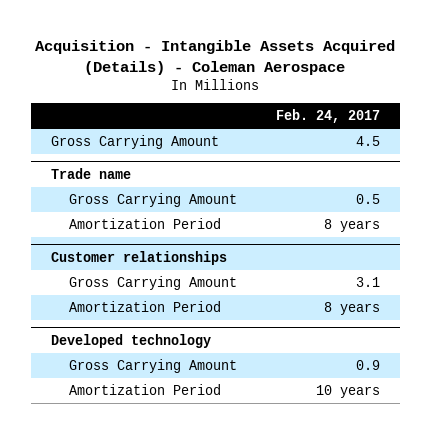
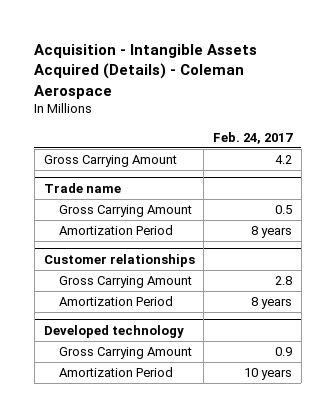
- Gross Carrying Amount | 4.5
+ Gross Carrying Amount | 4.2
@ Customer relationships
- Gross Carrying Amount | 3.1
+ Gross Carrying Amount | 2.8

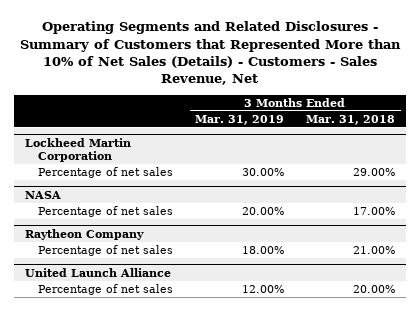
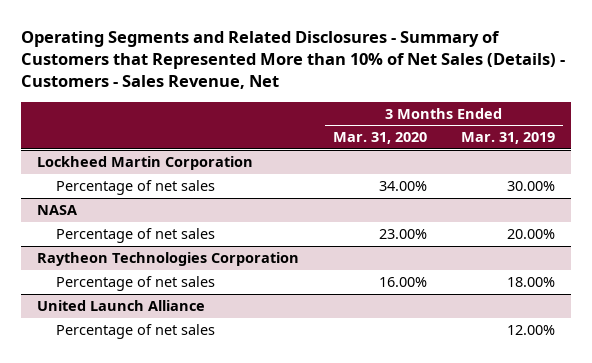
- | 3 Months Ended Mar. 31, 2019 | 3 Months Ended Mar. 31, 2018
+ | 3 Months Ended Mar. 31, 2020 | 3 Months Ended Mar. 31, 2019
- Raytheon Company
+ Raytheon Technologies Corporation

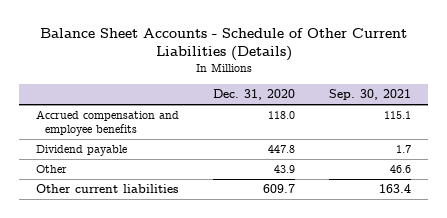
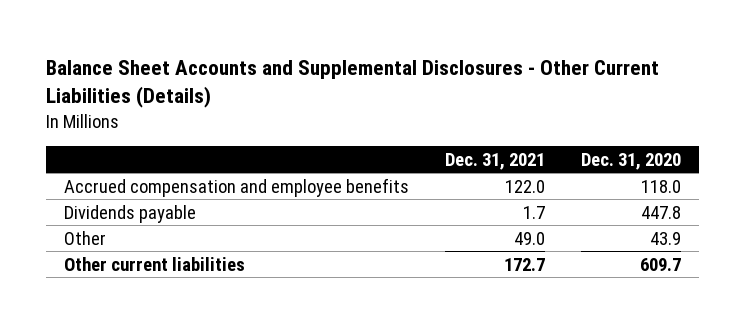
- Balance Sheet Accounts - Schedule of Other Current Liabilities (Details)
+ Balance Sheet Accounts and Supplemental Disclosures - Other Current Liabilities (Details)
- | Dec. 31, 2020 | Sep. 30, 2021
+ | Dec. 31, 2021 | Dec. 31, 2020
- Dividend payable | 447.8 | 1.7
+ Dividends payable | 1.7 | 447.8

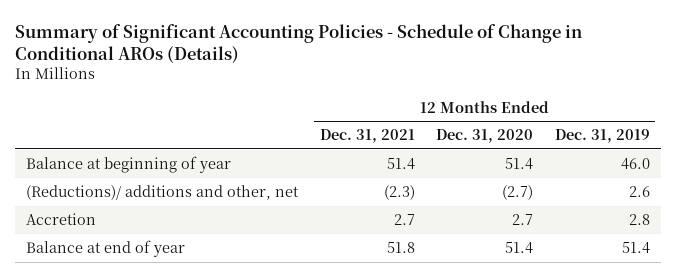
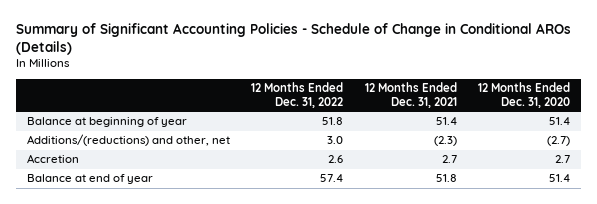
- | 12 Months Ended Dec. 31, 2021 | 12 Months Ended Dec. 31, 2020 | 12 Months Ended Dec. 31, 2019
+ | 12 Months Ended Dec. 31, 2022 | 12 Months Ended Dec. 31, 2021 | 12 Months Ended Dec. 31, 2020
- (Reductions)/ additions and other, net | (2.3) | (2.7) | 2.6
+ Additions/(reductions) and other, net | 3.0 | (2.3) | (2.7)

